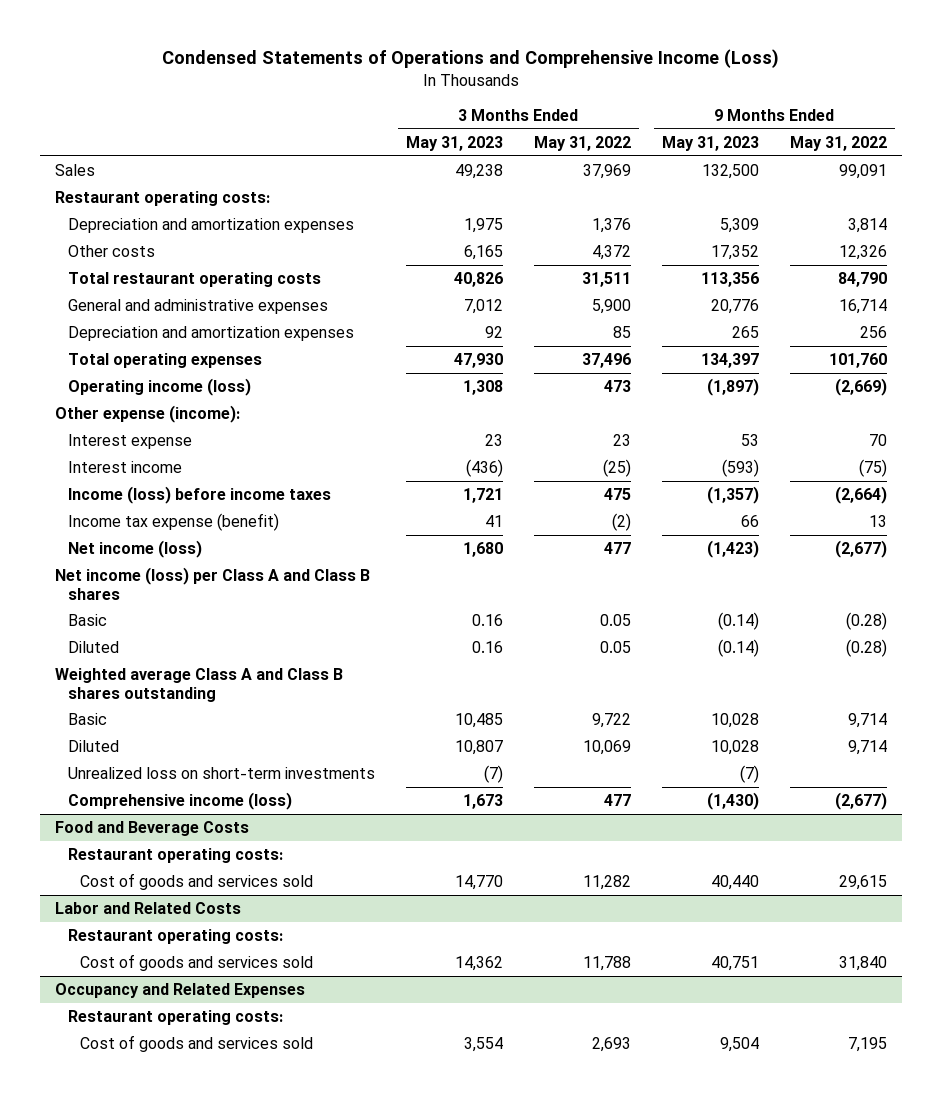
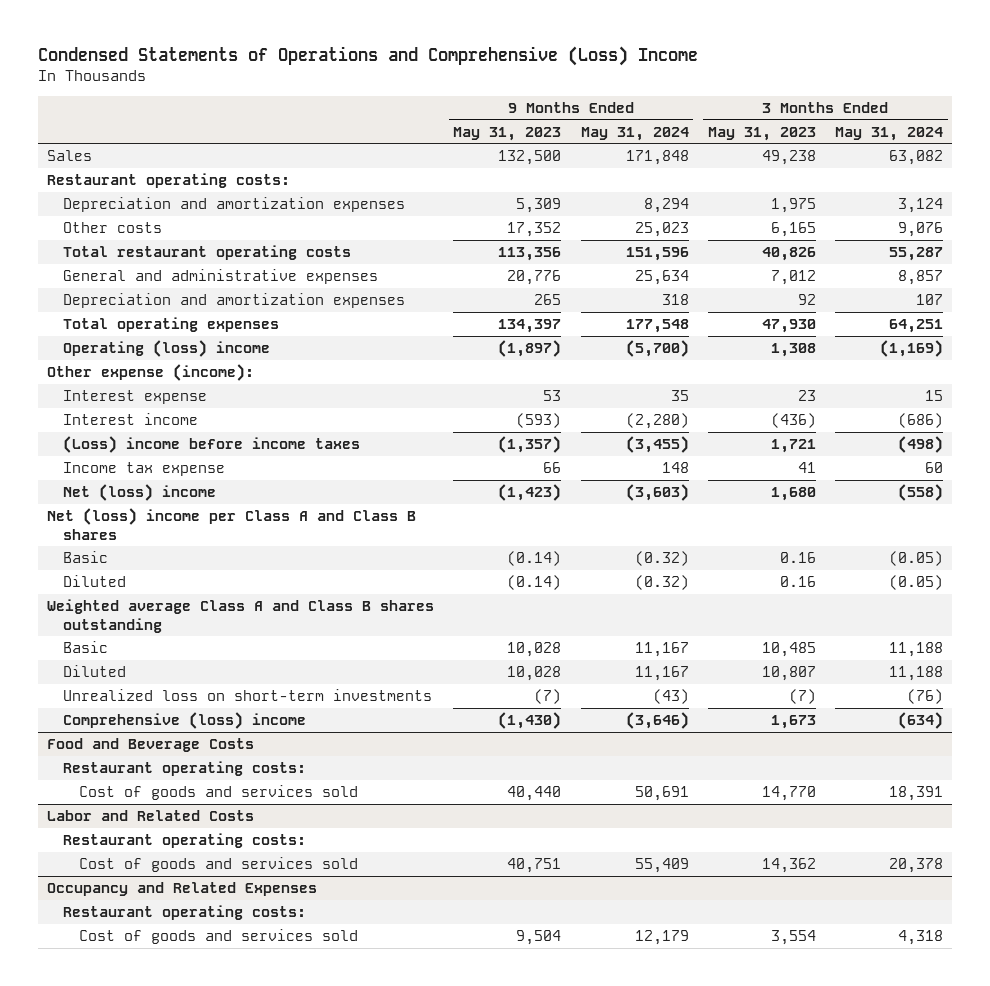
- Condensed Statements of Operations and Comprehensive Income (Loss)
+ Condensed Statements of Operations and Comprehensive (Loss) Income
- | 3 Months Ended May 31, 2023 | 3 Months Ended May 31, 2022 | 9 Months Ended May 31, 2023 | 9 Months Ended May 31, 2022
+ | 9 Months Ended May 31, 2023 | 9 Months Ended May 31, 2024 | 3 Months Ended May 31, 2023 | 3 Months Ended May 31, 2024
- Operating income (loss) | 1,308 | 473 | (1,897) | (2,669)
+ Operating (loss) income | (1,897) | (5,700) | 1,308 | (1,169)
- Income (loss) before income taxes | 1,721 | 475 | (1,357) | (2,664)
- Income tax expense (benefit) | 41 | (2) | 66 | 13
- Net income (loss) | 1,680 | 477 | (1,423) | (2,677)
- Net income (loss) per Class A and Class B shares
+ (Loss) income before income taxes | (1,357) | (3,455) | 1,721 | (498)
+ Income tax expense | 66 | 148 | 41 | 60
+ Net (loss) income | (1,423) | (3,603) | 1,680 | (558)
+ Net (loss) income per Class A and Class B shares
- Comprehensive income (loss) | 1,673 | 477 | (1,430) | (2,677)
+ Comprehensive (loss) income | (1,430) | (3,646) | 1,673 | (634)

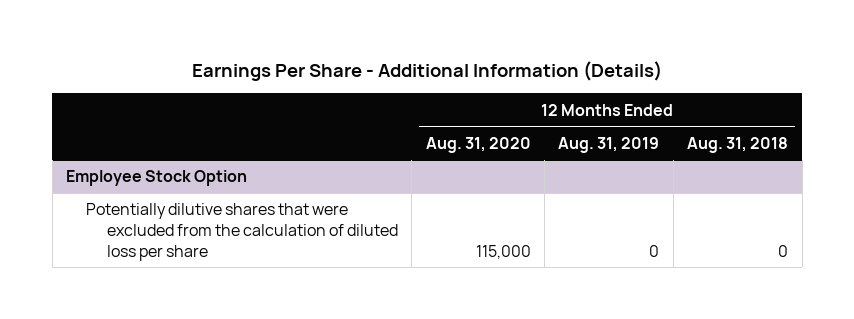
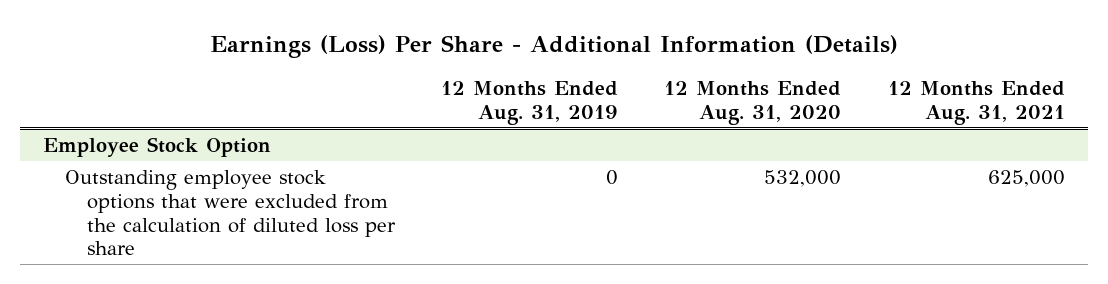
- Earnings Per Share - Additional Information (Details)
+ Earnings (Loss) Per Share - Additional Information (Details)
- | 12 Months Ended Aug. 31, 2020 | 12 Months Ended Aug. 31, 2019 | 12 Months Ended Aug. 31, 2018
+ | 12 Months Ended Aug. 31, 2019 | 12 Months Ended Aug. 31, 2020 | 12 Months Ended Aug. 31, 2021
@ Employee Stock Option
- Potentially dilutive shares that were excluded from the calculation of diluted loss per share | 115,000 | 0 | 0
+ Outstanding employee stock options that were excluded from the calculation of diluted loss per share | 0 | 532,000 | 625,000

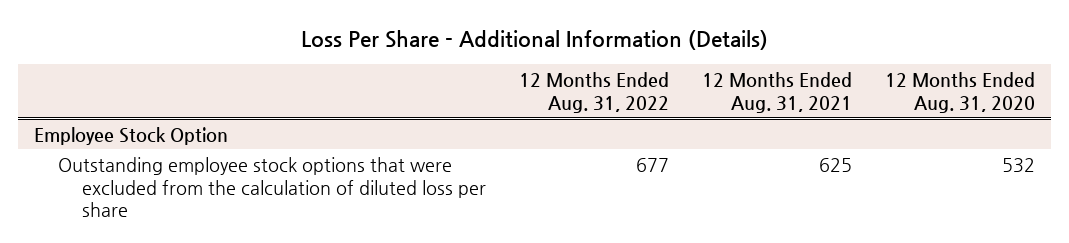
- Earnings (Loss) Per Share - Additional Information (Details)
+ Loss Per Share - Additional Information (Details)
- | 12 Months Ended Aug. 31, 2019 | 12 Months Ended Aug. 31, 2020 | 12 Months Ended Aug. 31, 2021
+ | 12 Months Ended Aug. 31, 2022 | 12 Months Ended Aug. 31, 2021 | 12 Months Ended Aug. 31, 2020
@ Employee Stock Option
- Outstanding employee stock options that were excluded from the calculation of diluted loss per share | 0 | 532,000 | 625,000
+ Outstanding employee stock options that were excluded from the calculation of diluted loss per share | 677 | 625 | 532

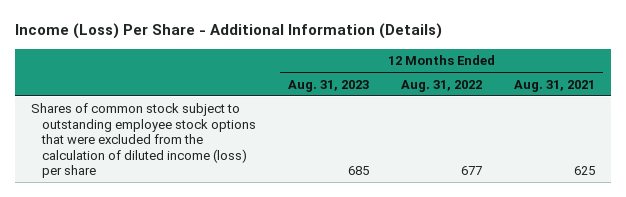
- Loss Per Share - Additional Information (Details)
+ Income (Loss) Per Share - Additional Information (Details)
- | 12 Months Ended Aug. 31, 2022 | 12 Months Ended Aug. 31, 2021 | 12 Months Ended Aug. 31, 2020
+ | 12 Months Ended Aug. 31, 2023 | 12 Months Ended Aug. 31, 2022 | 12 Months Ended Aug. 31, 2021
- Employee Stock Option
- Outstanding employee stock options that were excluded from the calculation of diluted loss per share | 677 | 625 | 532
+ Shares of common stock subject to outstanding employee stock options that were excluded from the calculation of diluted income (loss) per share | 685 | 677 | 625

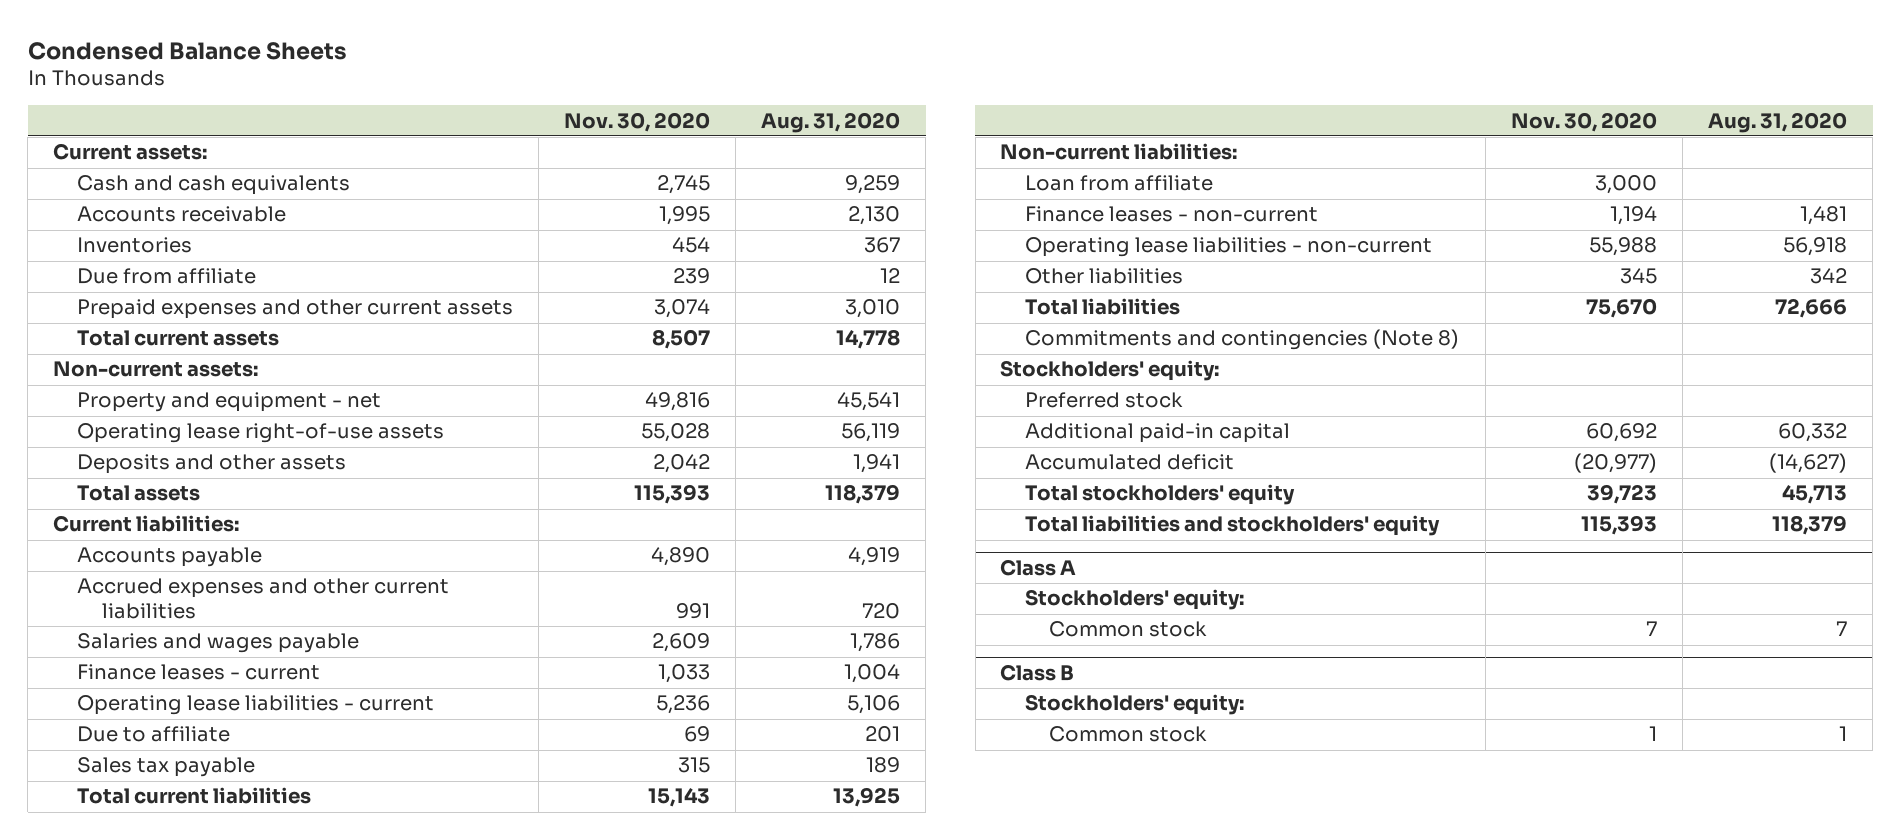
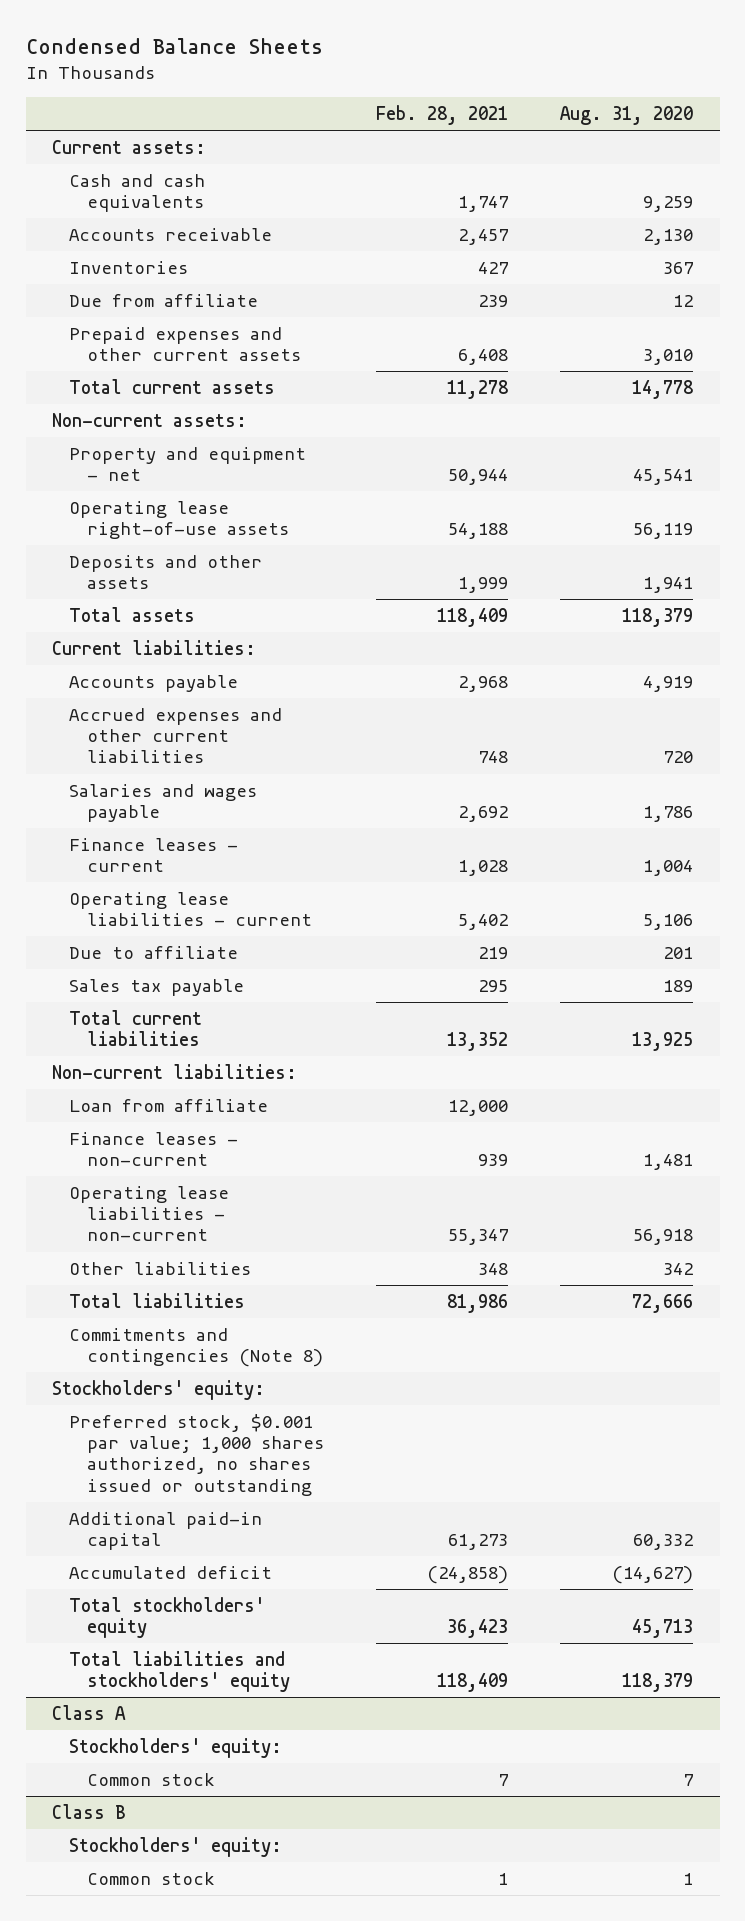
- | Nov. 30, 2020 | Aug. 31, 2020
+ | Feb. 28, 2021 | Aug. 31, 2020
- Preferred stock
+ Preferred stock, $0.001 par value; 1,000 shares authorized, no shares issued or outstanding

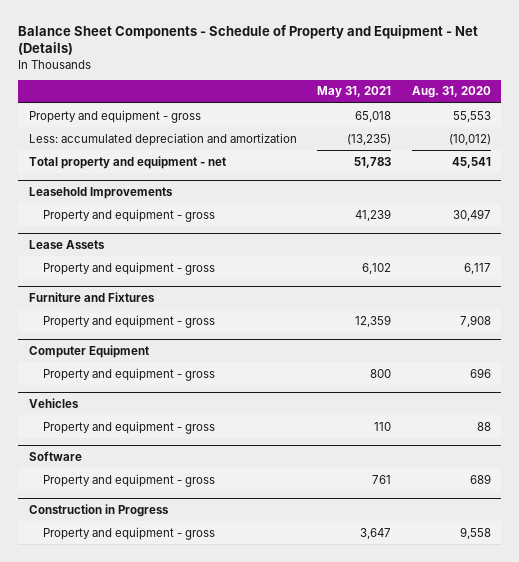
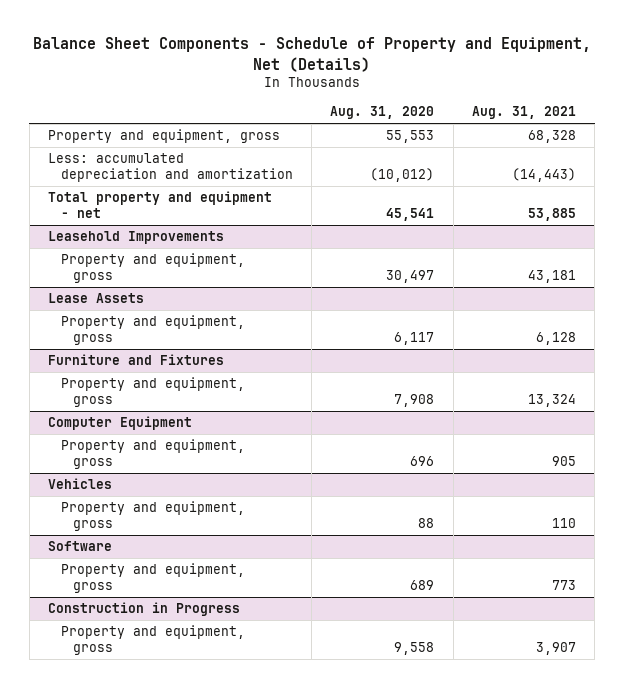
- Balance Sheet Components - Schedule of Property and Equipment - Net (Details)
+ Balance Sheet Components - Schedule of Property and Equipment, Net (Details)
- | May 31, 2021 | Aug. 31, 2020
+ | Aug. 31, 2020 | Aug. 31, 2021
- Property and equipment - gross | 65,018 | 55,553
+ Property and equipment, gross | 55,553 | 68,328
@ Leasehold Improvements
- Property and equipment - gross | 41,239 | 30,497
+ Property and equipment, gross | 30,497 | 43,181
@ Lease Assets
- Property and equipment - gross | 6,102 | 6,117
+ Property and equipment, gross | 6,117 | 6,128
@ Furniture and Fixtures
- Property and equipment - gross | 12,359 | 7,908
+ Property and equipment, gross | 7,908 | 13,324
@ Computer Equipment
- Property and equipment - gross | 800 | 696
+ Property and equipment, gross | 696 | 905
@ Vehicles
- Property and equipment - gross | 110 | 88
+ Property and equipment, gross | 88 | 110
@ Software
- Property and equipment - gross | 761 | 689
+ Property and equipment, gross | 689 | 773
@ Construction in Progress
- Property and equipment - gross | 3,647 | 9,558
+ Property and equipment, gross | 9,558 | 3,907

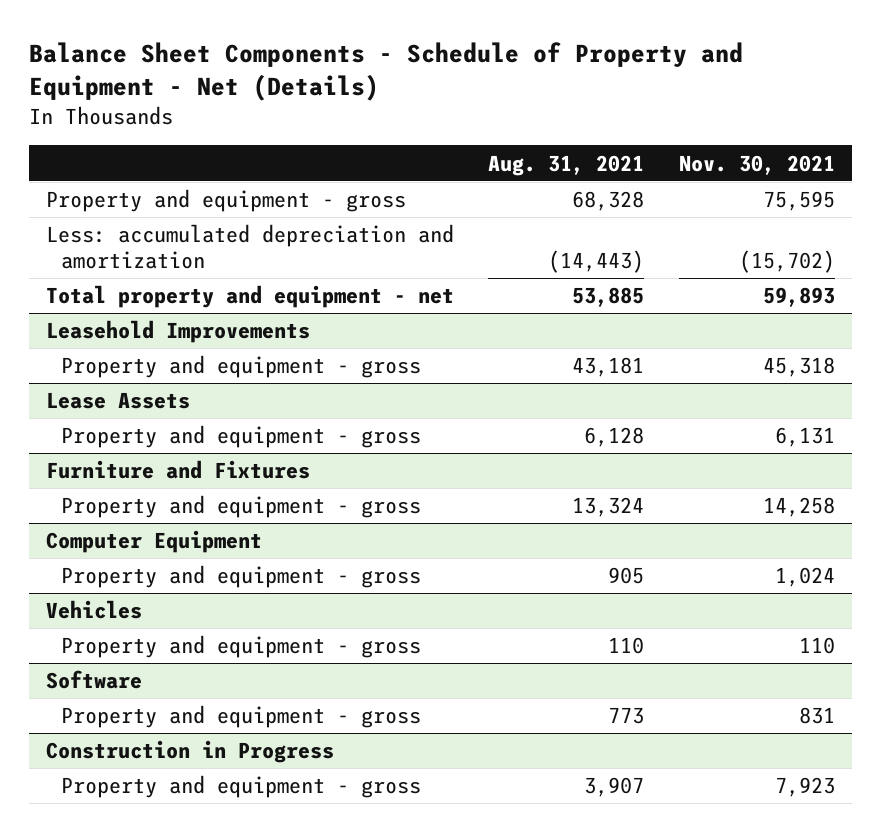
- Balance Sheet Components - Schedule of Property and Equipment, Net (Details)
+ Balance Sheet Components - Schedule of Property and Equipment - Net (Details)
- | Aug. 31, 2020 | Aug. 31, 2021
+ | Aug. 31, 2021 | Nov. 30, 2021
- Property and equipment, gross | 55,553 | 68,328
+ Property and equipment - gross | 68,328 | 75,595
@ Leasehold Improvements
- Property and equipment, gross | 30,497 | 43,181
+ Property and equipment - gross | 43,181 | 45,318
@ Lease Assets
- Property and equipment, gross | 6,117 | 6,128
+ Property and equipment - gross | 6,128 | 6,131
@ Furniture and Fixtures
- Property and equipment, gross | 7,908 | 13,324
+ Property and equipment - gross | 13,324 | 14,258
@ Computer Equipment
- Property and equipment, gross | 696 | 905
+ Property and equipment - gross | 905 | 1,024
@ Vehicles
- Property and equipment, gross | 88 | 110
+ Property and equipment - gross | 110 | 110
@ Software
- Property and equipment, gross | 689 | 773
+ Property and equipment - gross | 773 | 831
@ Construction in Progress
- Property and equipment, gross | 9,558 | 3,907
+ Property and equipment - gross | 3,907 | 7,923

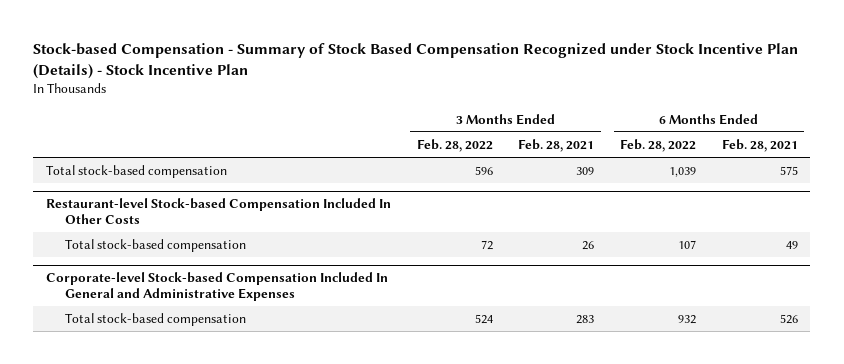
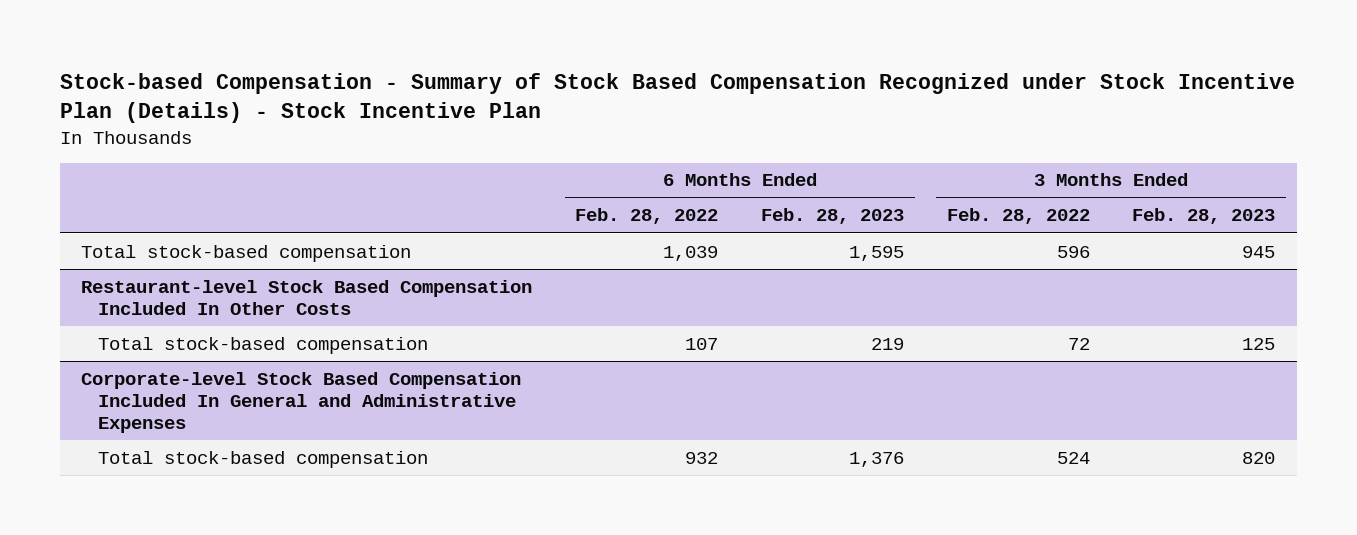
- | 3 Months Ended Feb. 28, 2022 | 3 Months Ended Feb. 28, 2021 | 6 Months Ended Feb. 28, 2022 | 6 Months Ended Feb. 28, 2021
+ | 6 Months Ended Feb. 28, 2022 | 6 Months Ended Feb. 28, 2023 | 3 Months Ended Feb. 28, 2022 | 3 Months Ended Feb. 28, 2023
- Restaurant-level Stock-based Compensation Included In Other Costs
+ Restaurant-level Stock Based Compensation Included In Other Costs
- Corporate-level Stock-based Compensation Included In General and Administrative Expenses
+ Corporate-level Stock Based Compensation Included In General and Administrative Expenses

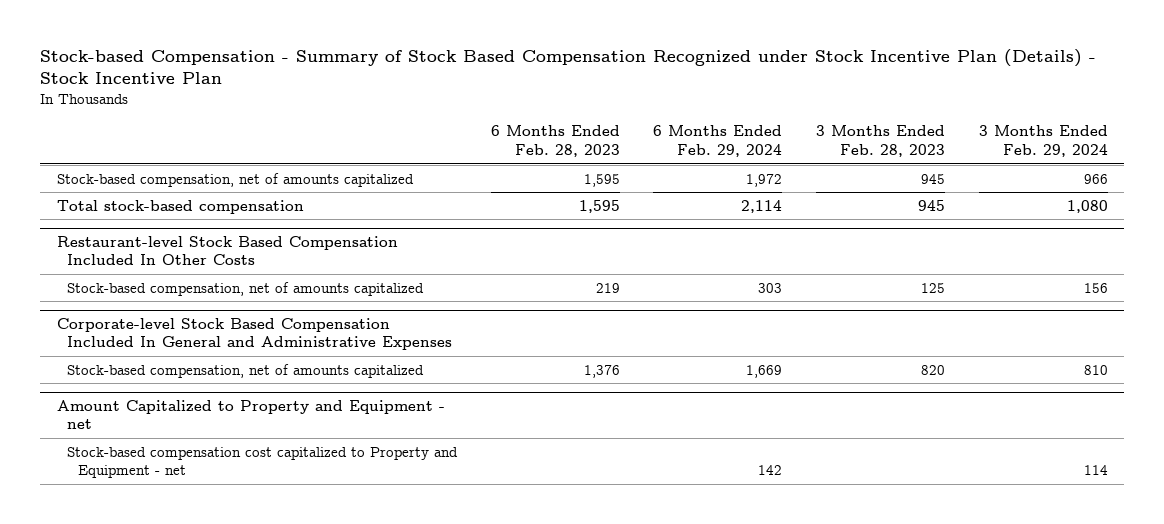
- | 6 Months Ended Feb. 28, 2022 | 6 Months Ended Feb. 28, 2023 | 3 Months Ended Feb. 28, 2022 | 3 Months Ended Feb. 28, 2023
+ | 6 Months Ended Feb. 28, 2023 | 6 Months Ended Feb. 29, 2024 | 3 Months Ended Feb. 28, 2023 | 3 Months Ended Feb. 29, 2024
+ Stock-based compensation, net of amounts capitalized | 1,595 | 1,972 | 945 | 966
@ Restaurant-level Stock Based Compensation Included In Other Costs
- Total stock-based compensation | 107 | 219 | 72 | 125
+ Stock-based compensation, net of amounts capitalized | 219 | 303 | 125 | 156
@ Corporate-level Stock Based Compensation Included In General and Administrative Expenses
- Total stock-based compensation | 932 | 1,376 | 524 | 820
+ Stock-based compensation, net of amounts capitalized | 1,376 | 1,669 | 820 | 810
+ Amount Capitalized to Property and Equipment - net
+ Stock-based compensation cost capitalized to Property and Equipment - net | | 142 | | 114

